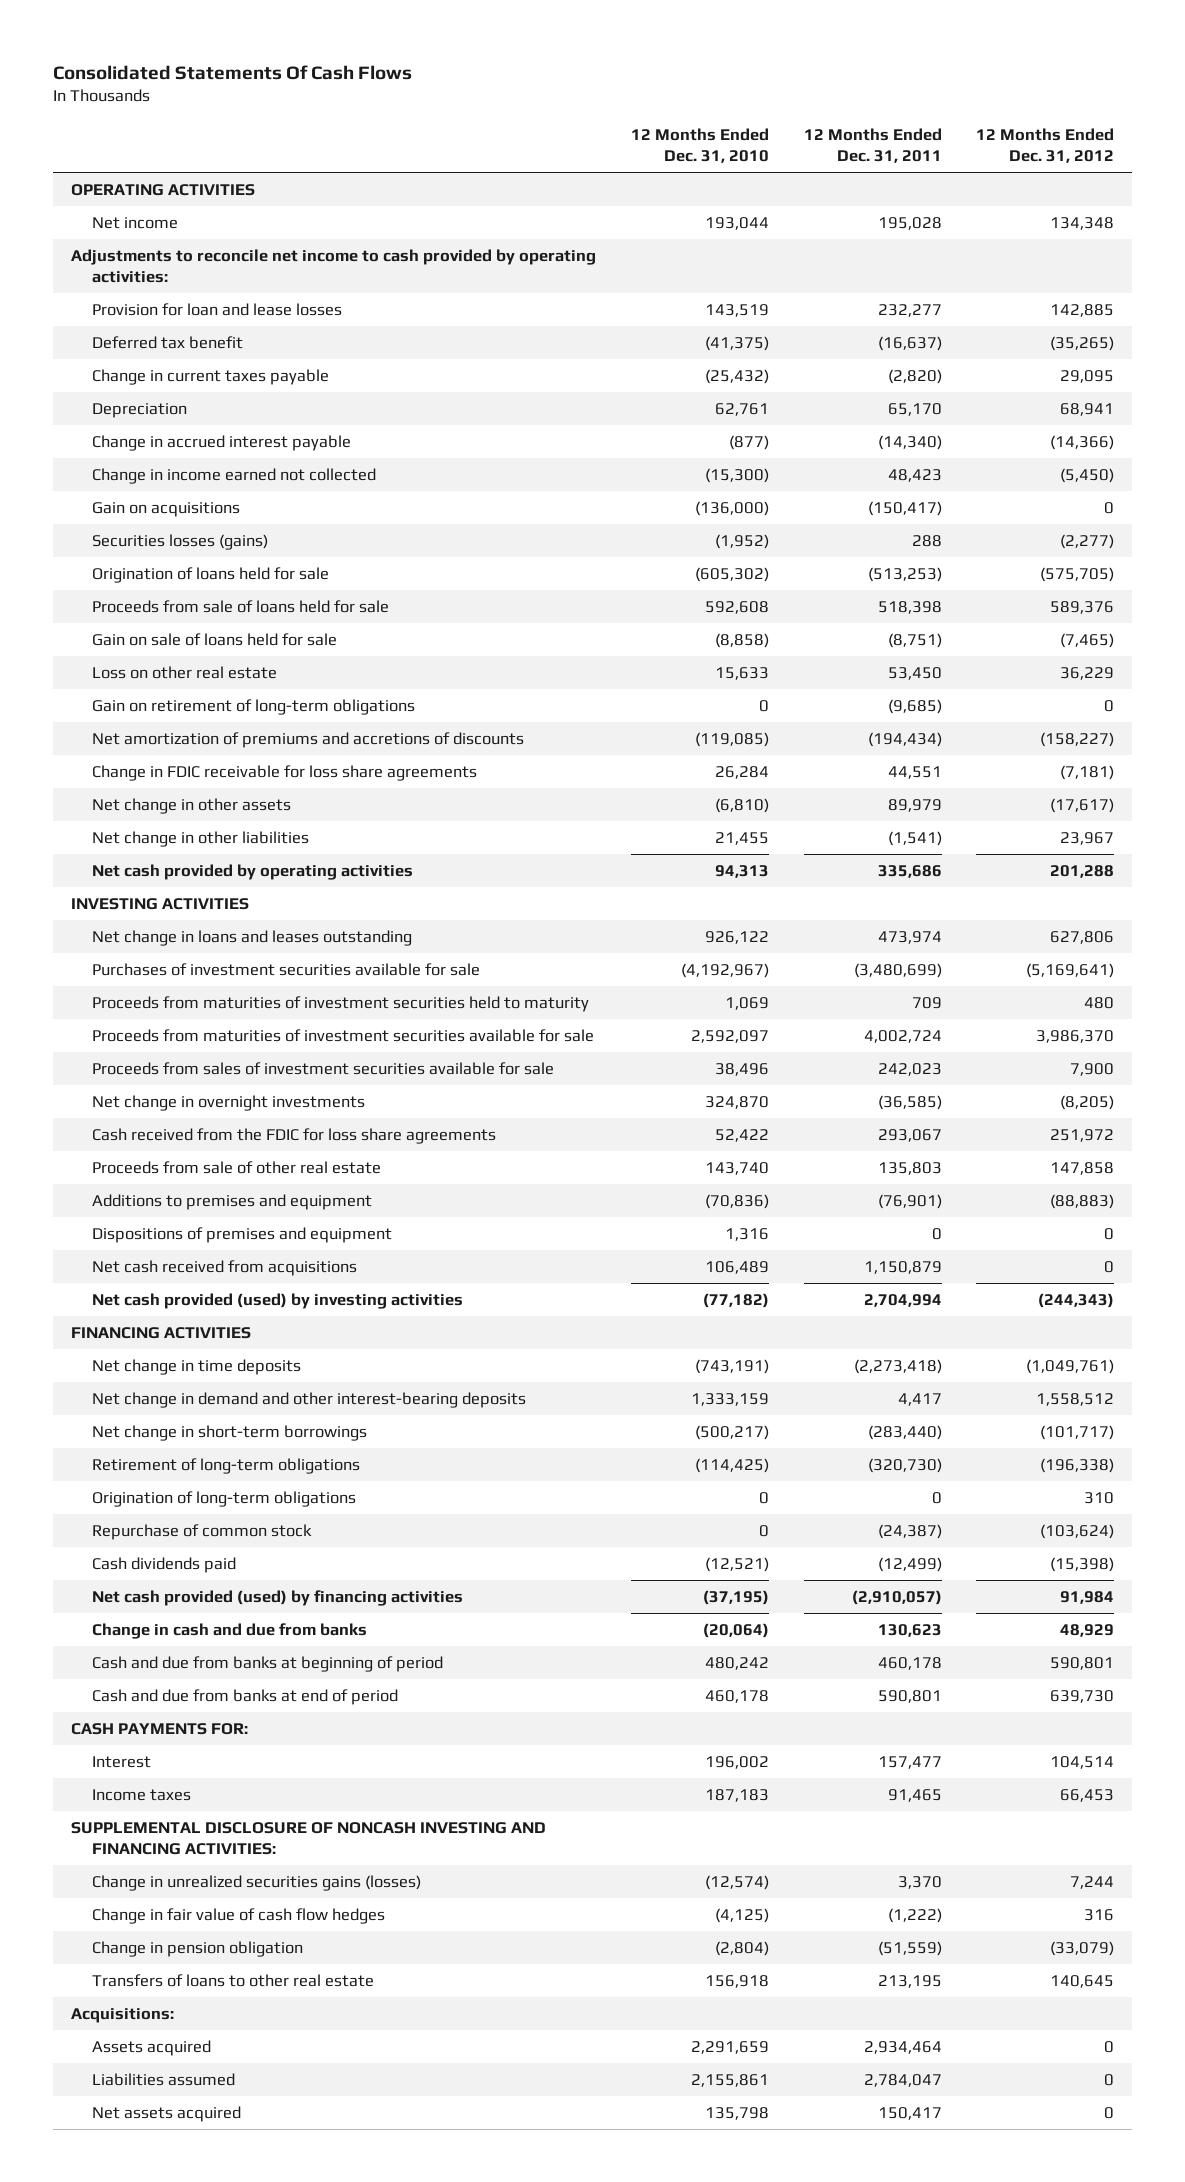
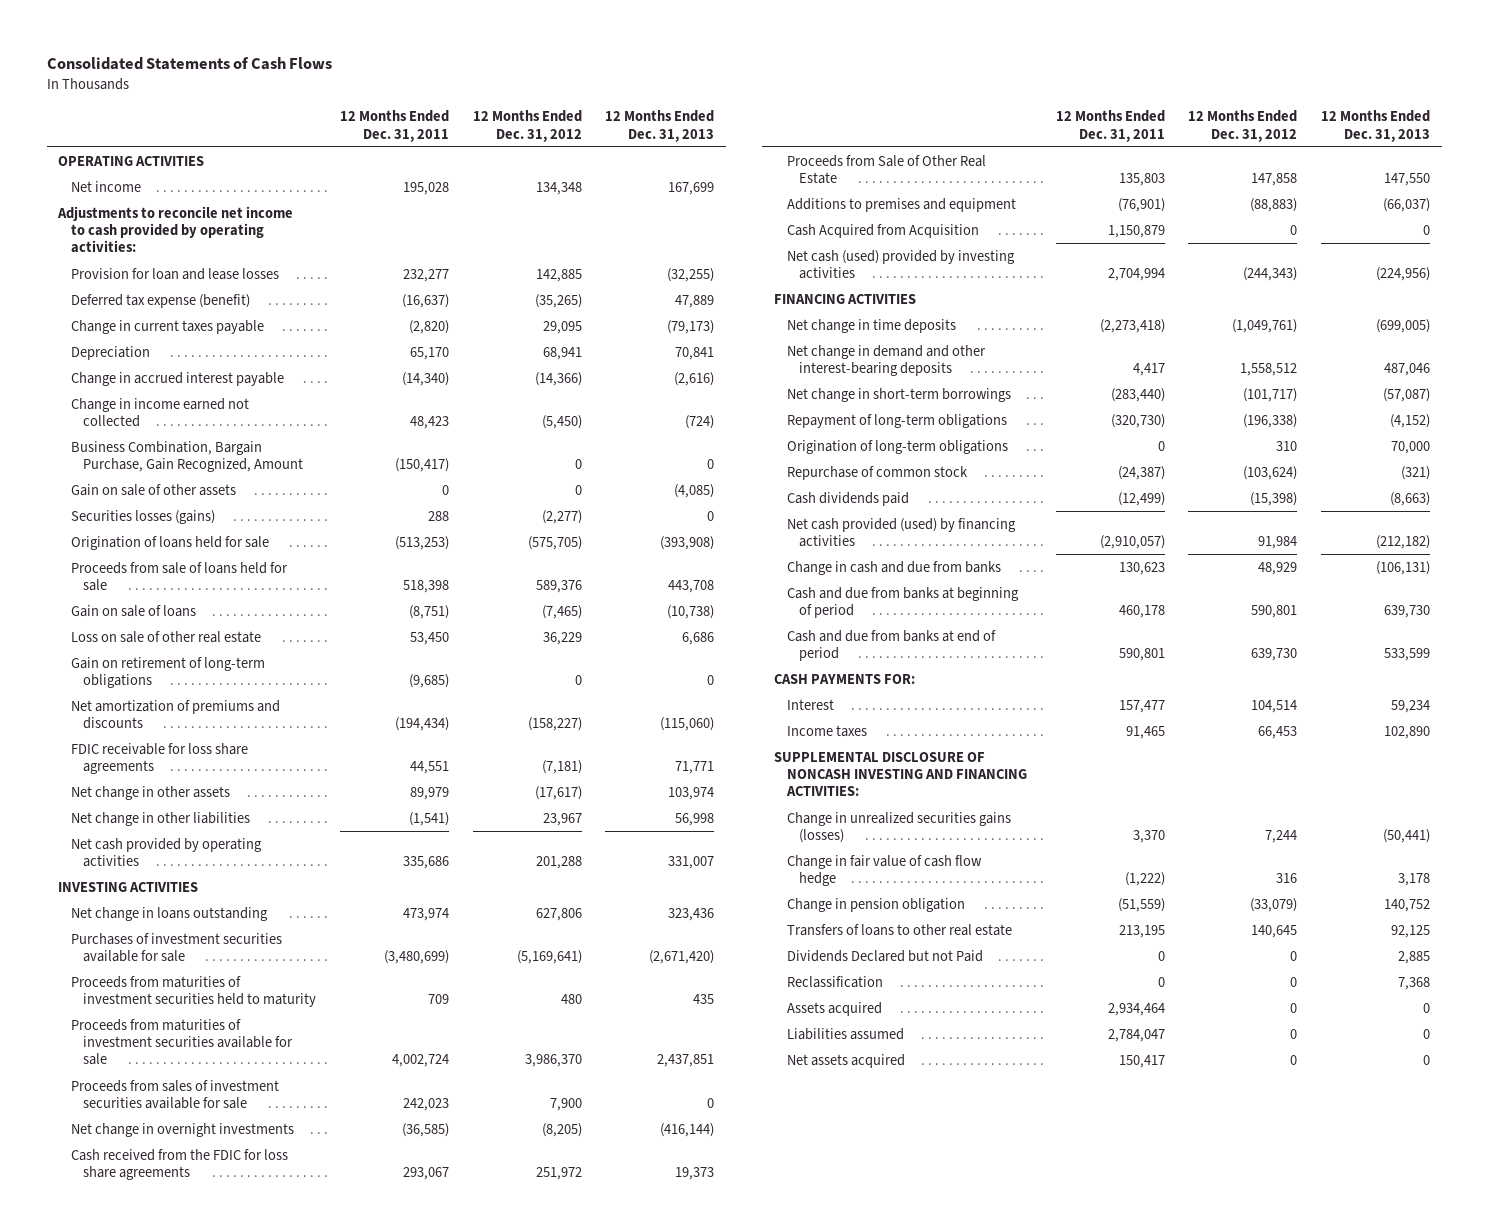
- Consolidated Statements Of Cash Flows
+ Consolidated Statements of Cash Flows
- | 12 Months Ended Dec. 31, 2010 | 12 Months Ended Dec. 31, 2011 | 12 Months Ended Dec. 31, 2012
+ | 12 Months Ended Dec. 31, 2011 | 12 Months Ended Dec. 31, 2012 | 12 Months Ended Dec. 31, 2013
- Deferred tax benefit | (41,375) | (16,637) | (35,265)
+ Deferred tax expense (benefit) | (16,637) | (35,265) | 47,889
- Gain on acquisitions | (136,000) | (150,417) | 0
+ Business Combination, Bargain Purchase, Gain Recognized, Amount | (150,417) | 0 | 0
+ Gain on sale of other assets | 0 | 0 | (4,085)
- Gain on sale of loans held for sale | (8,858) | (8,751) | (7,465)
- Loss on other real estate | 15,633 | 53,450 | 36,229
+ Gain on sale of loans | (8,751) | (7,465) | (10,738)
+ Loss on sale of other real estate | 53,450 | 36,229 | 6,686
- Net amortization of premiums and accretions of discounts | (119,085) | (194,434) | (158,227)
- Change in FDIC receivable for loss share agreements | 26,284 | 44,551 | (7,181)
+ Net amortization of premiums and discounts | (194,434) | (158,227) | (115,060)
+ FDIC receivable for loss share agreements | 44,551 | (7,181) | 71,771
- Net change in loans and leases outstanding | 926,122 | 473,974 | 627,806
+ Net change in loans outstanding | 473,974 | 627,806 | 323,436
- Proceeds from sale of other real estate | 143,740 | 135,803 | 147,858
+ Proceeds from Sale of Other Real Estate | 135,803 | 147,858 | 147,550
- Dispositions of premises and equipment | 1,316 | 0 | 0
- Net cash received from acquisitions | 106,489 | 1,150,879 | 0
- Net cash provided (used) by investing activities | (77,182) | 2,704,994 | (244,343)
+ Cash Acquired from Acquisition | 1,150,879 | 0 | 0
+ Net cash (used) provided by investing activities | 2,704,994 | (244,343) | (224,956)
- Retirement of long-term obligations | (114,425) | (320,730) | (196,338)
+ Repayment of long-term obligations | (320,730) | (196,338) | (4,152)
- Change in fair value of cash flow hedges | (4,125) | (1,222) | 316
+ Change in fair value of cash flow hedge | (1,222) | 316 | 3,178
- Acquisitions:
+ Dividends Declared but not Paid | 0 | 0 | 2,885
+ Reclassification | 0 | 0 | 7,368

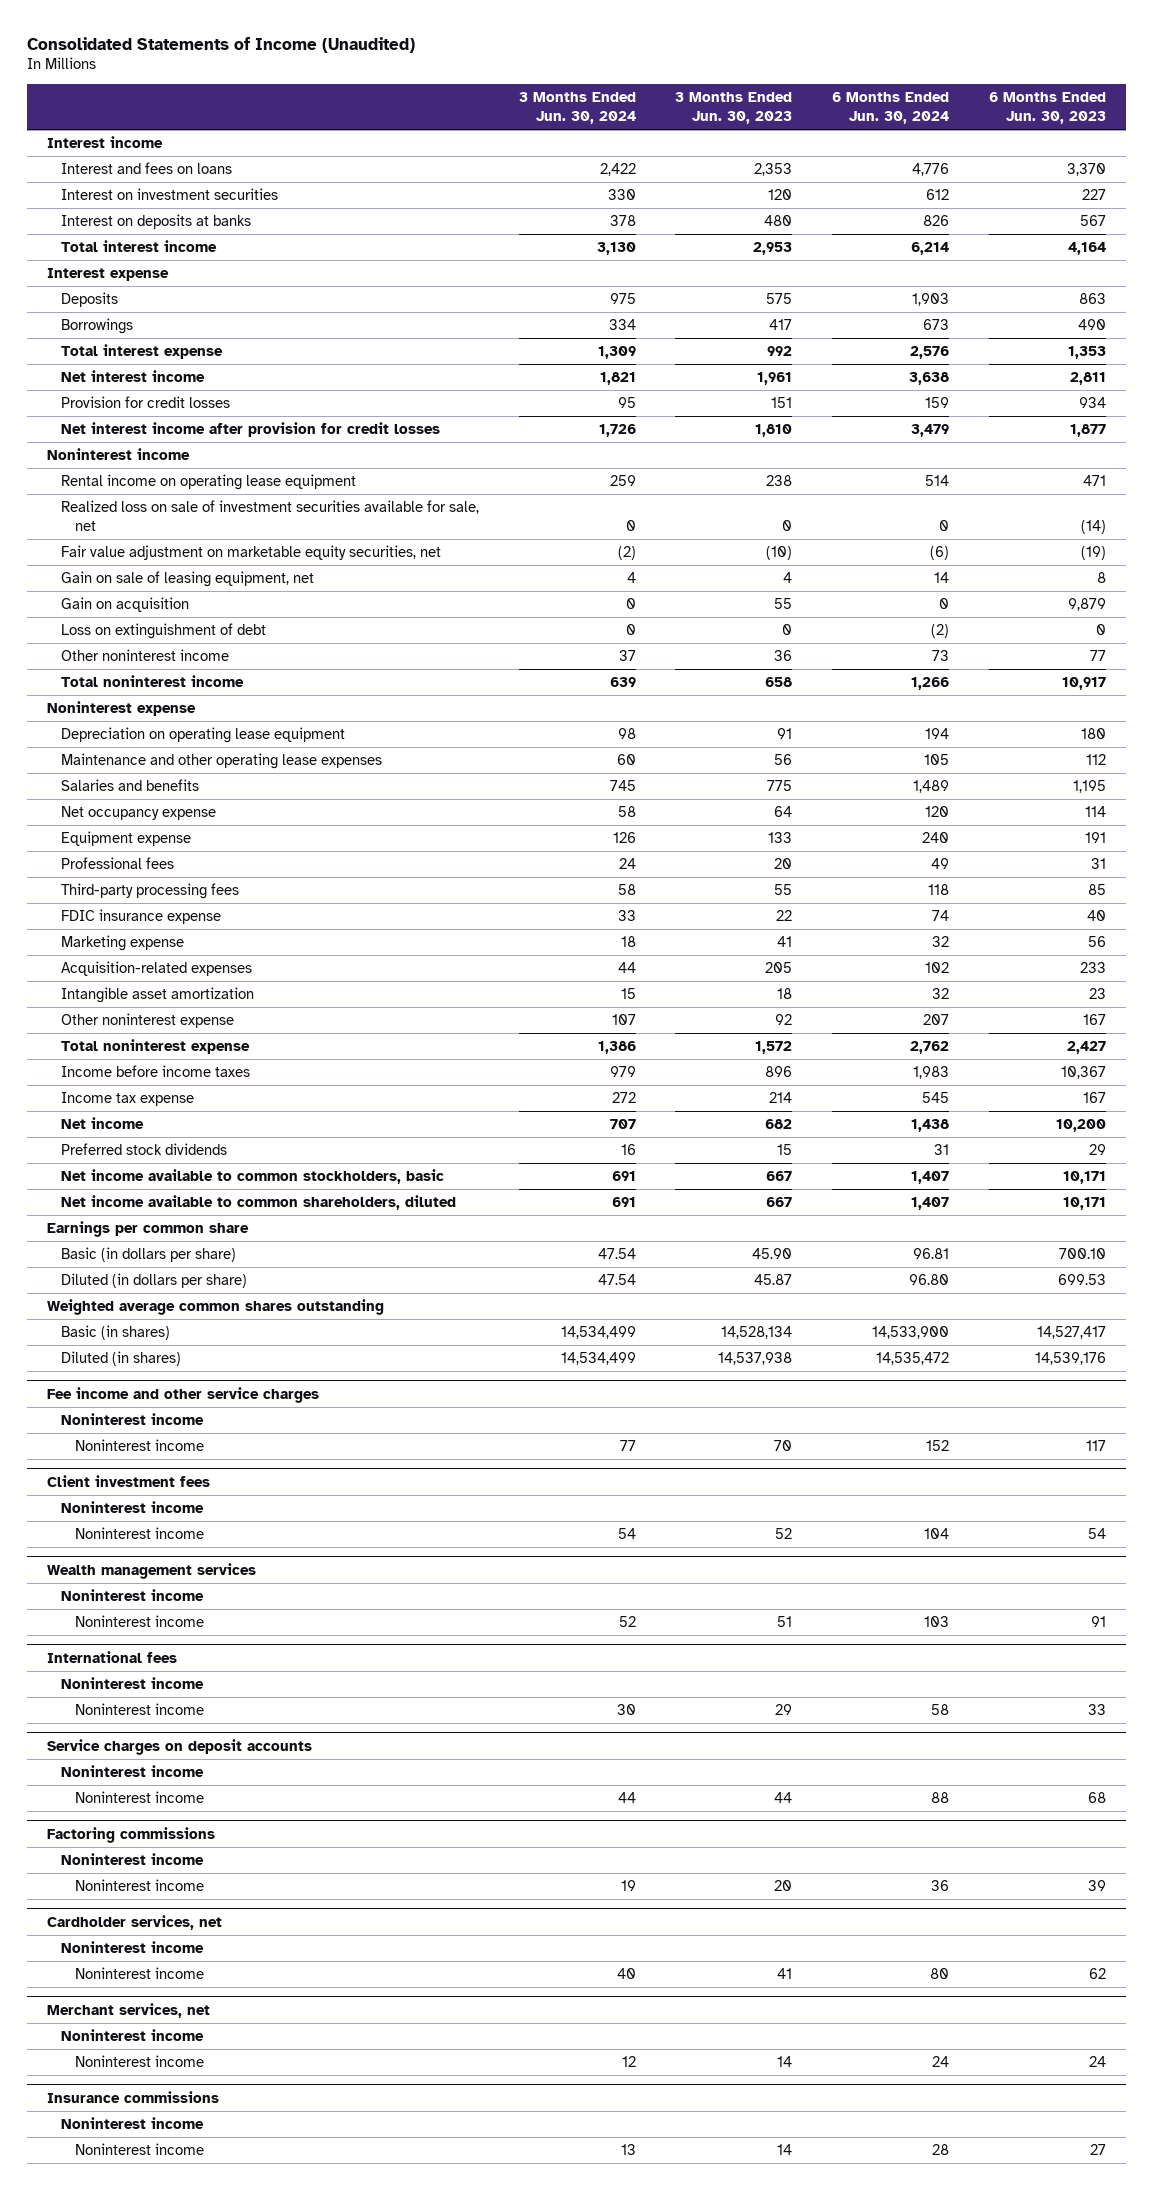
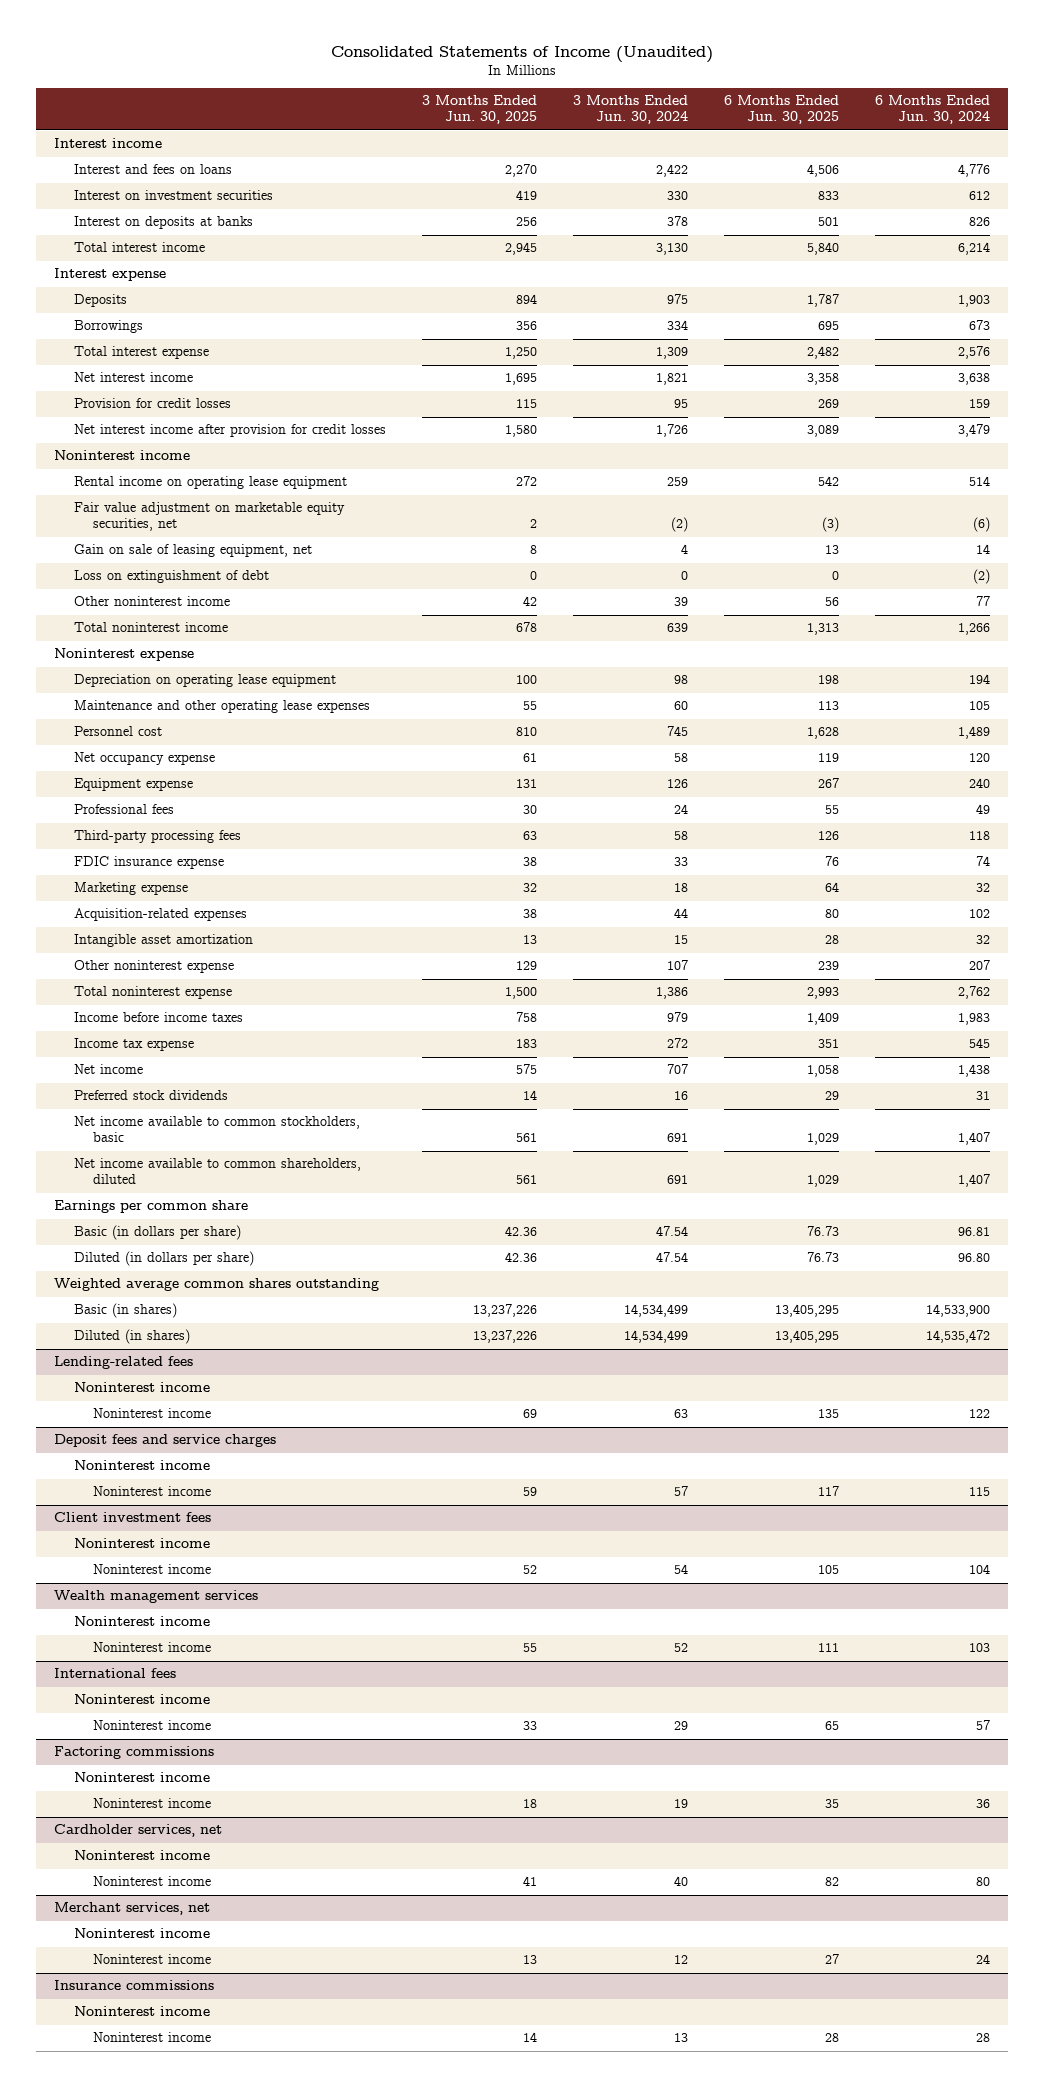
- | 3 Months Ended Jun. 30, 2024 | 3 Months Ended Jun. 30, 2023 | 6 Months Ended Jun. 30, 2024 | 6 Months Ended Jun. 30, 2023
+ | 3 Months Ended Jun. 30, 2025 | 3 Months Ended Jun. 30, 2024 | 6 Months Ended Jun. 30, 2025 | 6 Months Ended Jun. 30, 2024
- Realized loss on sale of investment securities available for sale, net | 0 | 0 | 0 | (14)
- Gain on acquisition | 0 | 55 | 0 | 9,879
- Other noninterest income | 37 | 36 | 73 | 77
+ Other noninterest income | 42 | 39 | 56 | 77
- Salaries and benefits | 745 | 775 | 1,489 | 1,195
+ Personnel cost | 810 | 745 | 1,628 | 1,489
- Fee income and other service charges
+ Lending-related fees
- Noninterest income | 77 | 70 | 152 | 117
+ Noninterest income | 69 | 63 | 135 | 122
+ Deposit fees and service charges
+ Noninterest income
+ Noninterest income | 59 | 57 | 117 | 115
@ International fees
- Noninterest income | 30 | 29 | 58 | 33
- Service charges on deposit accounts
- Noninterest income
- Noninterest income | 44 | 44 | 88 | 68
@ International fees
+ Noninterest income | 33 | 29 | 65 | 57

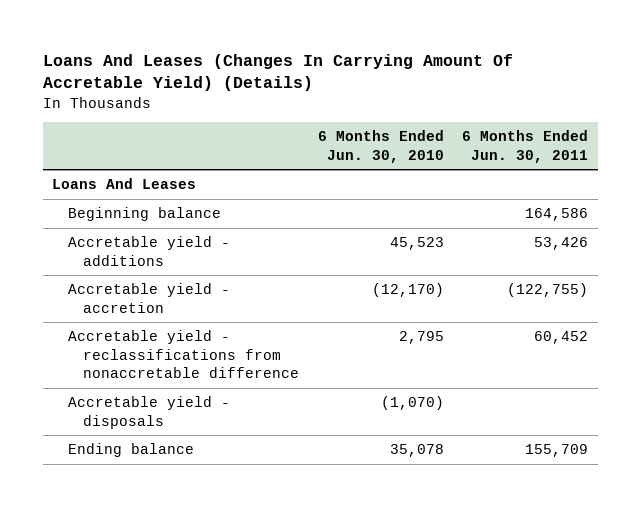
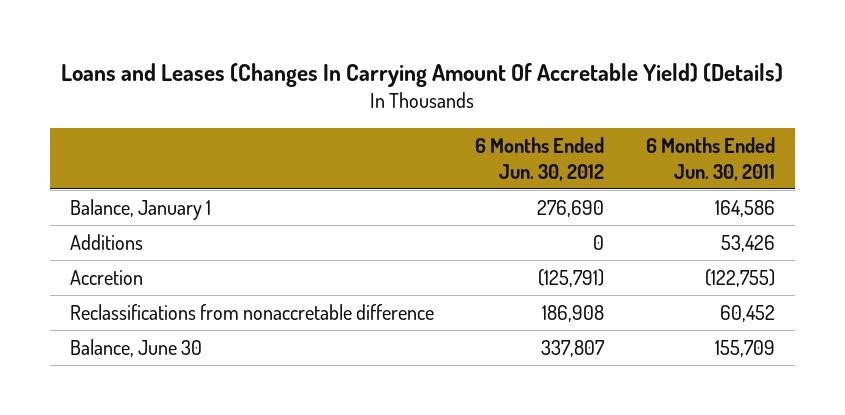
- Loans And Leases (Changes In Carrying Amount Of Accretable Yield) (Details)
+ Loans and Leases (Changes In Carrying Amount Of Accretable Yield) (Details)
- | 6 Months Ended Jun. 30, 2010 | 6 Months Ended Jun. 30, 2011
+ | 6 Months Ended Jun. 30, 2012 | 6 Months Ended Jun. 30, 2011
- Loans And Leases
- Beginning balance | | 164,586
- Accretable yield - additions | 45,523 | 53,426
- Accretable yield - accretion | (12,170) | (122,755)
- Accretable yield - reclassifications from nonaccretable difference | 2,795 | 60,452
- Accretable yield - disposals | (1,070) |
- Ending balance | 35,078 | 155,709
+ Balance, January 1 | 276,690 | 164,586
+ Additions | 0 | 53,426
+ Accretion | (125,791) | (122,755)
+ Reclassifications from nonaccretable difference | 186,908 | 60,452
+ Balance, June 30 | 337,807 | 155,709

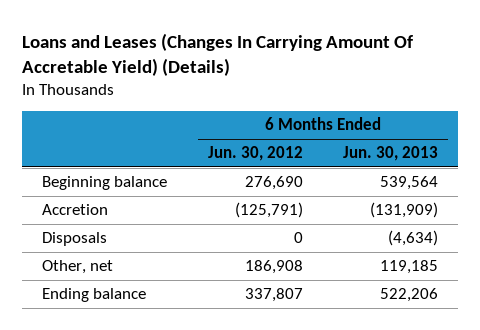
- | 6 Months Ended Jun. 30, 2012 | 6 Months Ended Jun. 30, 2011
+ | 6 Months Ended Jun. 30, 2012 | 6 Months Ended Jun. 30, 2013
- Balance, January 1 | 276,690 | 164,586
- Additions | 0 | 53,426
+ Beginning balance | 276,690 | 539,564
- Reclassifications from nonaccretable difference | 186,908 | 60,452
- Balance, June 30 | 337,807 | 155,709
+ Disposals | 0 | (4,634)
+ Other, net | 186,908 | 119,185
+ Ending balance | 337,807 | 522,206

